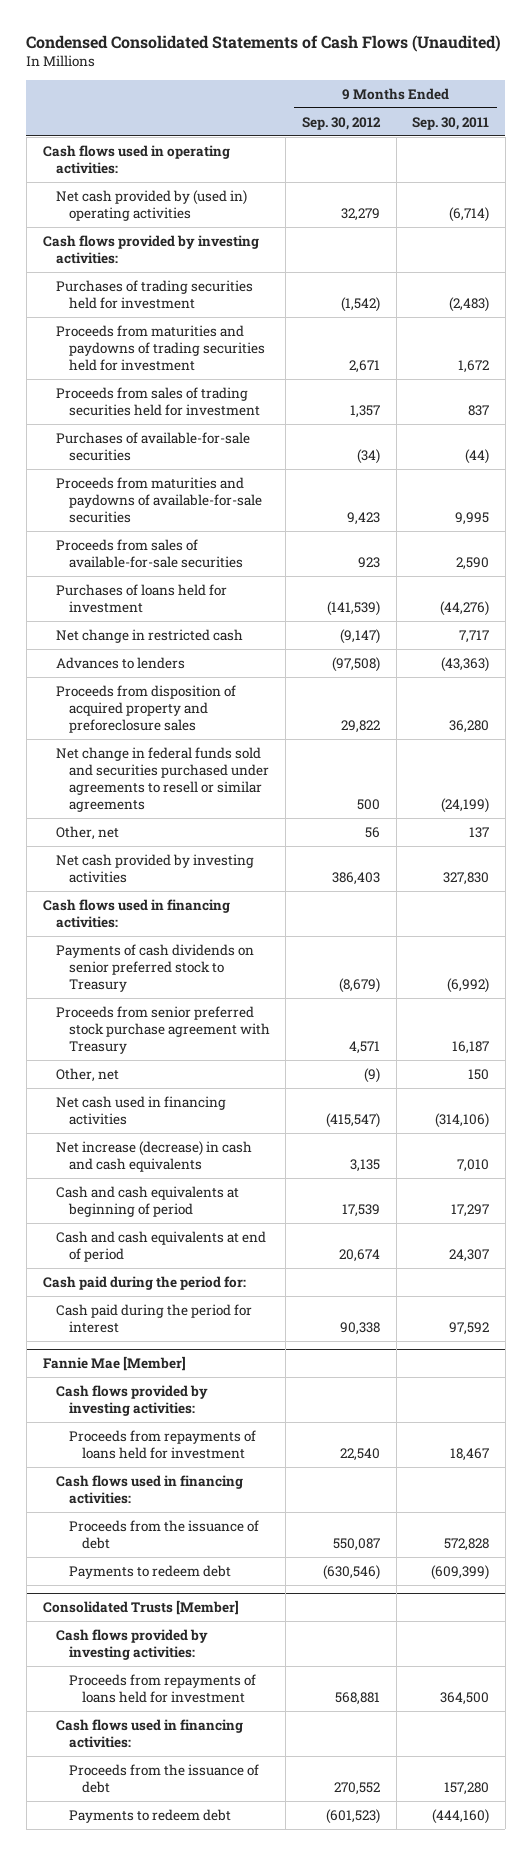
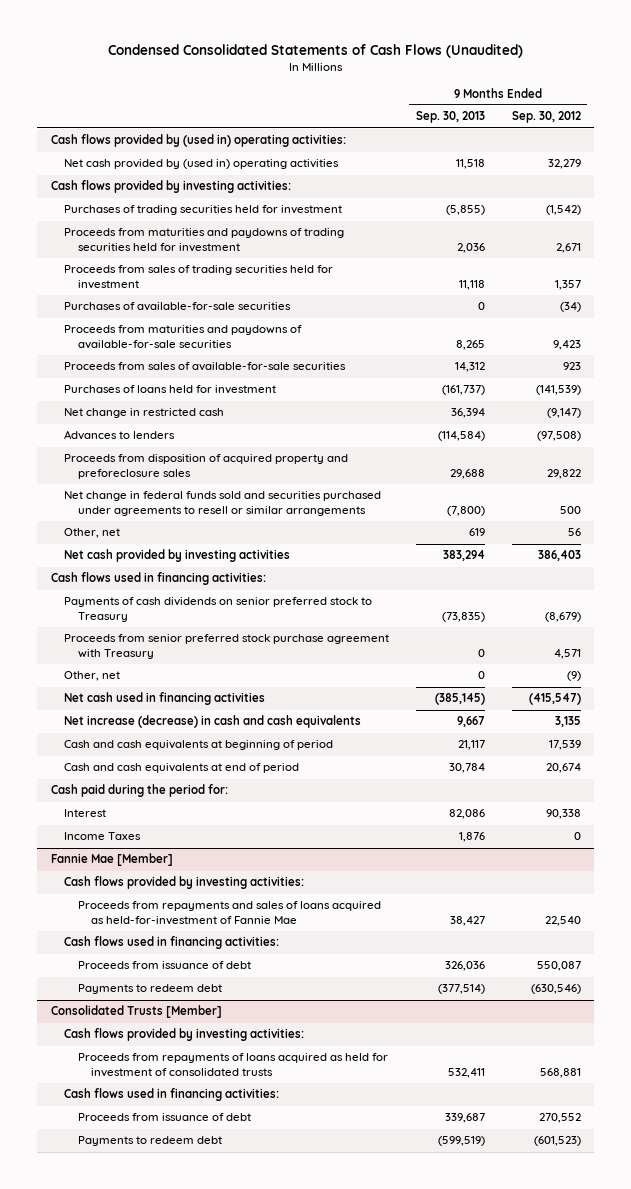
- | 9 Months Ended Sep. 30, 2012 | 9 Months Ended Sep. 30, 2011
+ | 9 Months Ended Sep. 30, 2013 | 9 Months Ended Sep. 30, 2012
- Cash flows used in operating activities:
+ Cash flows provided by (used in) operating activities:
- Net change in federal funds sold and securities purchased under agreements to resell or similar agreements | 500 | (24,199)
+ Net change in federal funds sold and securities purchased under agreements to resell or similar arrangements | (7,800) | 500
- Cash paid during the period for interest | 90,338 | 97,592
+ Interest | 82,086 | 90,338
+ Income Taxes | 1,876 | 0
@ Fannie Mae [Member]
- Proceeds from repayments of loans held for investment | 22,540 | 18,467
+ Proceeds from repayments and sales of loans acquired as held-for-investment of Fannie Mae | 38,427 | 22,540
- Proceeds from the issuance of debt | 550,087 | 572,828
+ Proceeds from issuance of debt | 326,036 | 550,087
@ Consolidated Trusts [Member]
- Proceeds from repayments of loans held for investment | 568,881 | 364,500
+ Proceeds from repayments of loans acquired as held for investment of consolidated trusts | 532,411 | 568,881
- Proceeds from the issuance of debt | 270,552 | 157,280
+ Proceeds from issuance of debt | 339,687 | 270,552

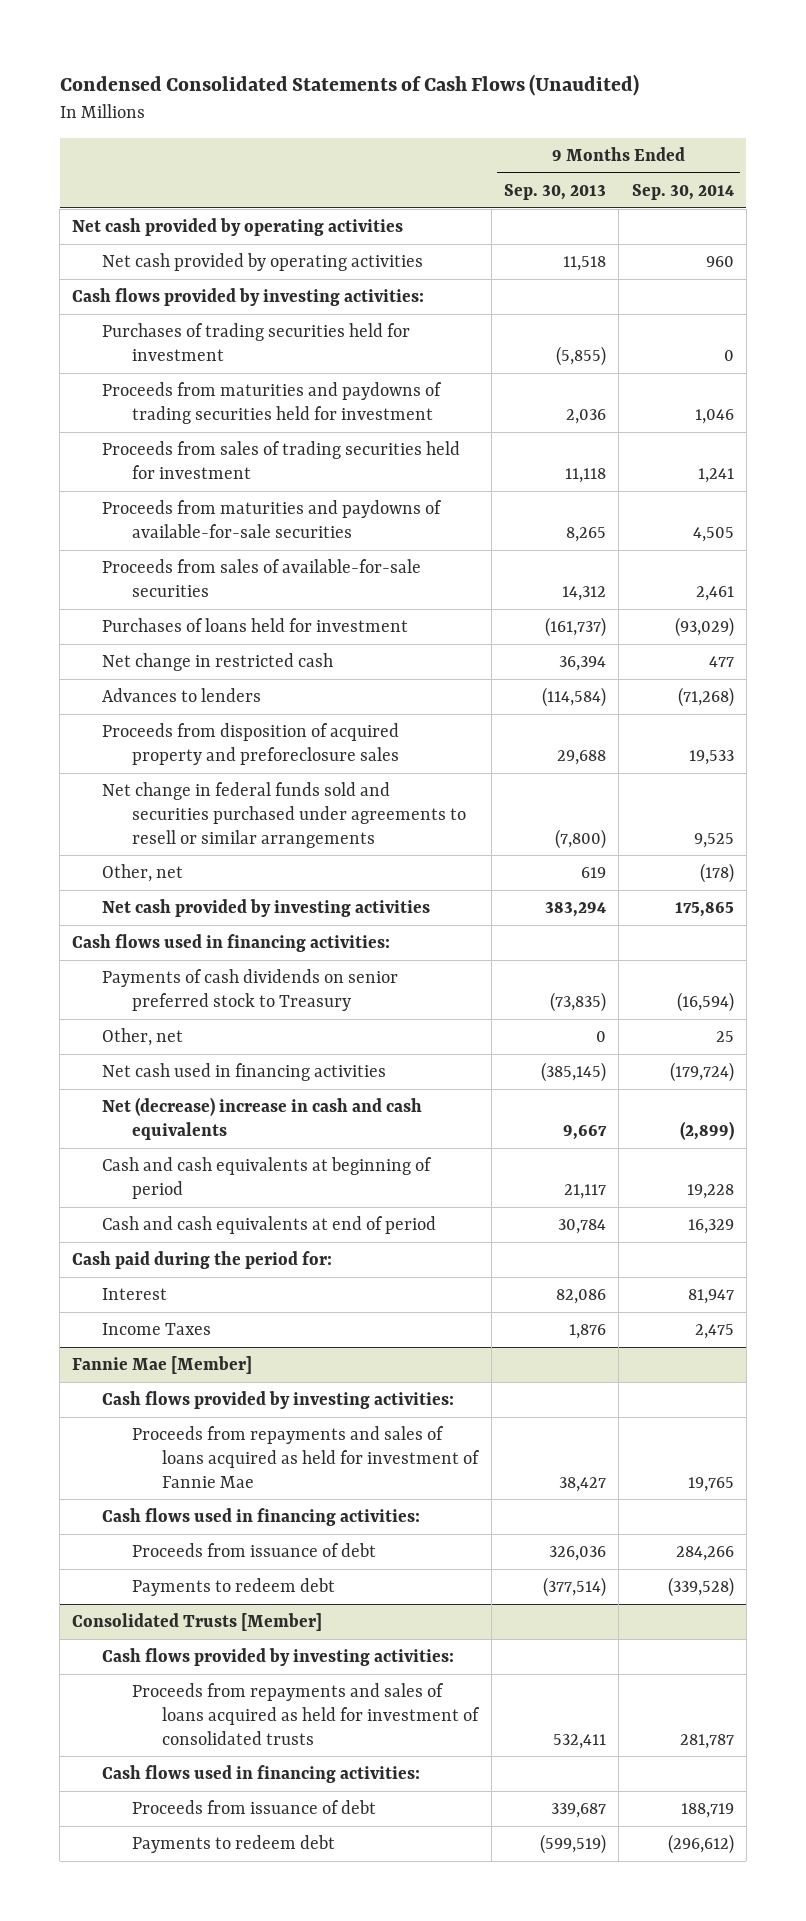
- | 9 Months Ended Sep. 30, 2013 | 9 Months Ended Sep. 30, 2012
+ | 9 Months Ended Sep. 30, 2013 | 9 Months Ended Sep. 30, 2014
- Cash flows provided by (used in) operating activities:
- Net cash provided by (used in) operating activities | 11,518 | 32,279
+ Net cash provided by operating activities
+ Net cash provided by operating activities | 11,518 | 960
- Purchases of available-for-sale securities | 0 | (34)
- Proceeds from senior preferred stock purchase agreement with Treasury | 0 | 4,571
- Net increase (decrease) in cash and cash equivalents | 9,667 | 3,135
+ Net (decrease) increase in cash and cash equivalents | 9,667 | (2,899)
@ Fannie Mae [Member]
- Proceeds from repayments and sales of loans acquired as held-for-investment of Fannie Mae | 38,427 | 22,540
+ Proceeds from repayments and sales of loans acquired as held for investment of Fannie Mae | 38,427 | 19,765
@ Consolidated Trusts [Member]
- Proceeds from repayments of loans acquired as held for investment of consolidated trusts | 532,411 | 568,881
+ Proceeds from repayments and sales of loans acquired as held for investment of consolidated trusts | 532,411 | 281,787

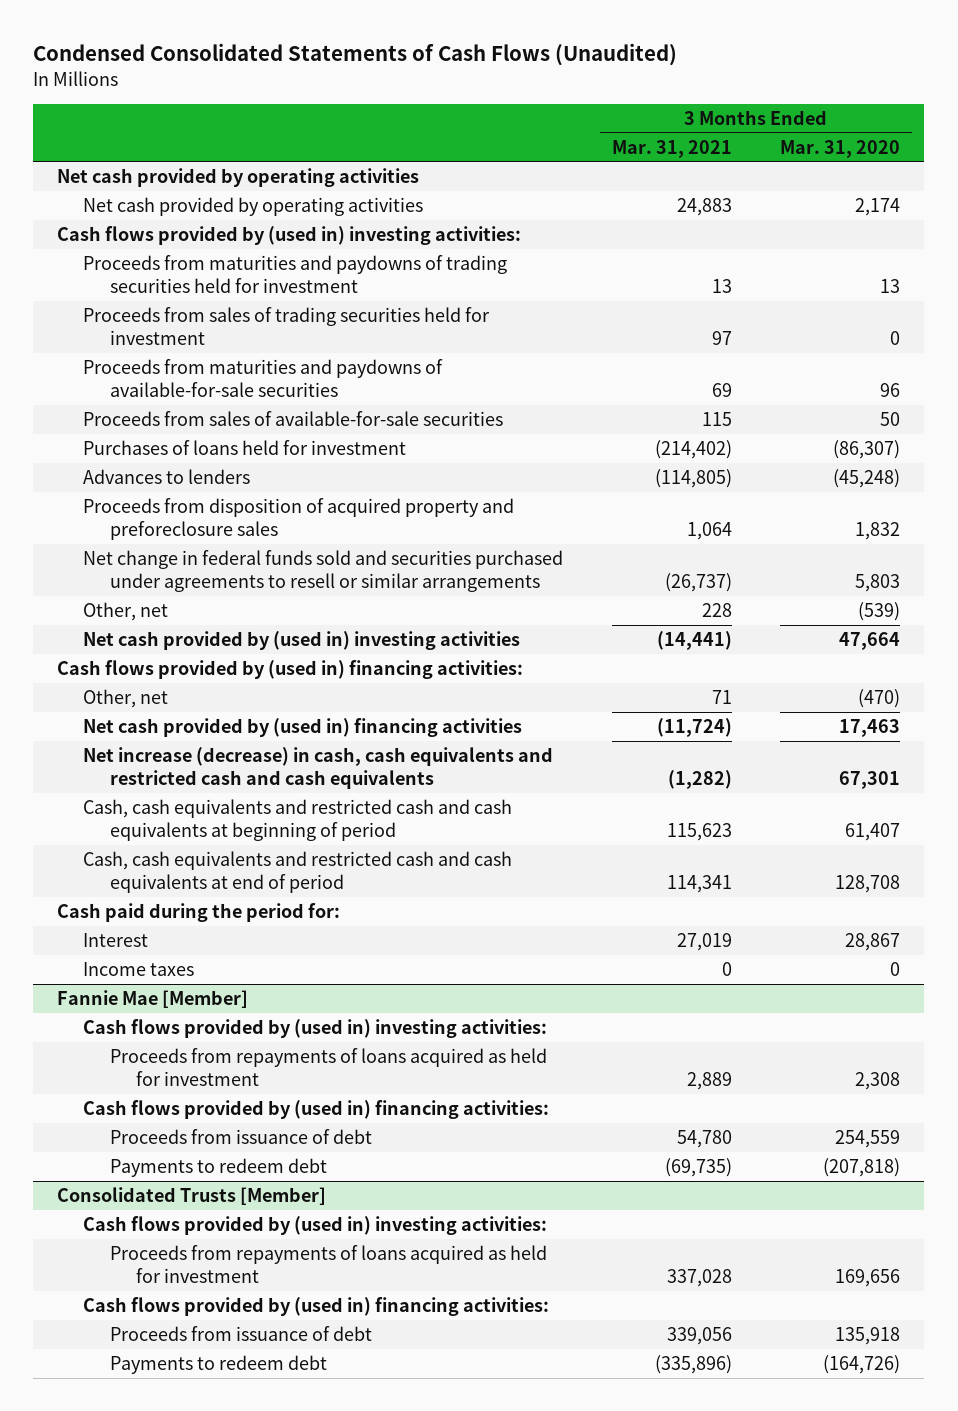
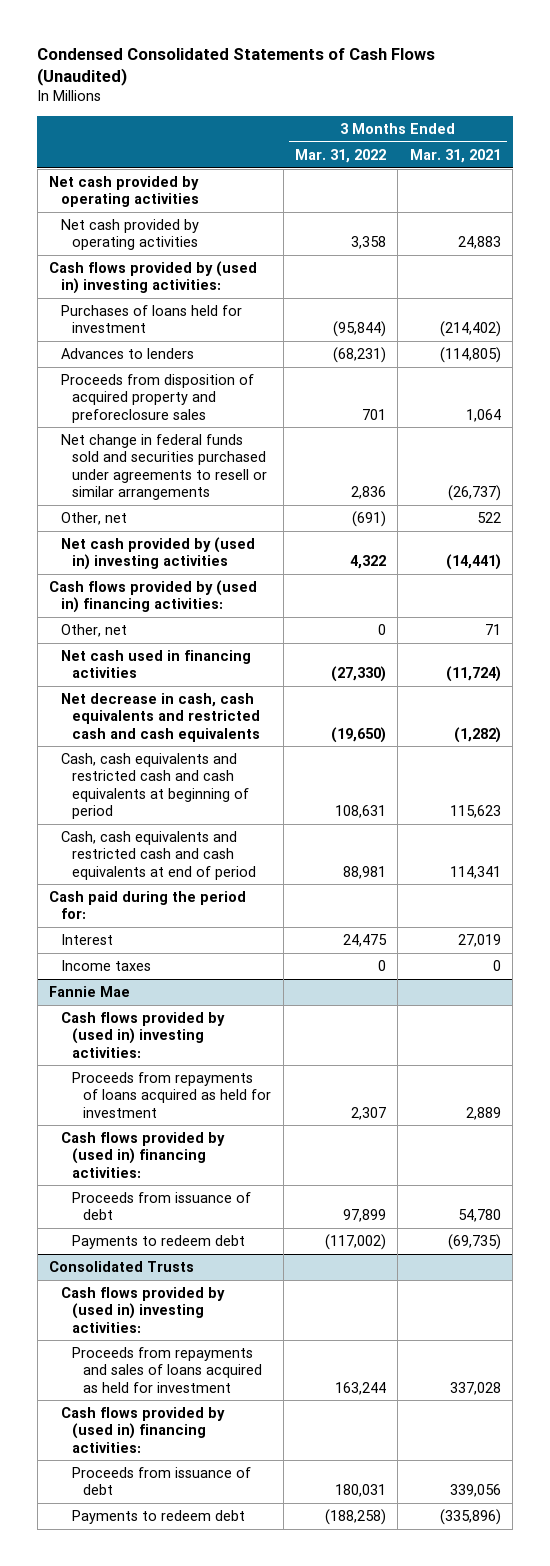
- | 3 Months Ended Mar. 31, 2021 | 3 Months Ended Mar. 31, 2020
+ | 3 Months Ended Mar. 31, 2022 | 3 Months Ended Mar. 31, 2021
- Proceeds from maturities and paydowns of trading securities held for investment | 13 | 13
- Proceeds from sales of trading securities held for investment | 97 | 0
- Proceeds from maturities and paydowns of available-for-sale securities | 69 | 96
- Proceeds from sales of available-for-sale securities | 115 | 50
- Other, net | 228 | (539)
+ Other, net | (691) | 522
- Net cash provided by (used in) financing activities | (11,724) | 17,463
- Net increase (decrease) in cash, cash equivalents and restricted cash and cash equivalents | (1,282) | 67,301
+ Net cash used in financing activities | (27,330) | (11,724)
+ Net decrease in cash, cash equivalents and restricted cash and cash equivalents | (19,650) | (1,282)
- Fannie Mae [Member]
+ Fannie Mae
- Consolidated Trusts [Member]
+ Consolidated Trusts
- Proceeds from repayments of loans acquired as held for investment | 337,028 | 169,656
+ Proceeds from repayments and sales of loans acquired as held for investment | 163,244 | 337,028

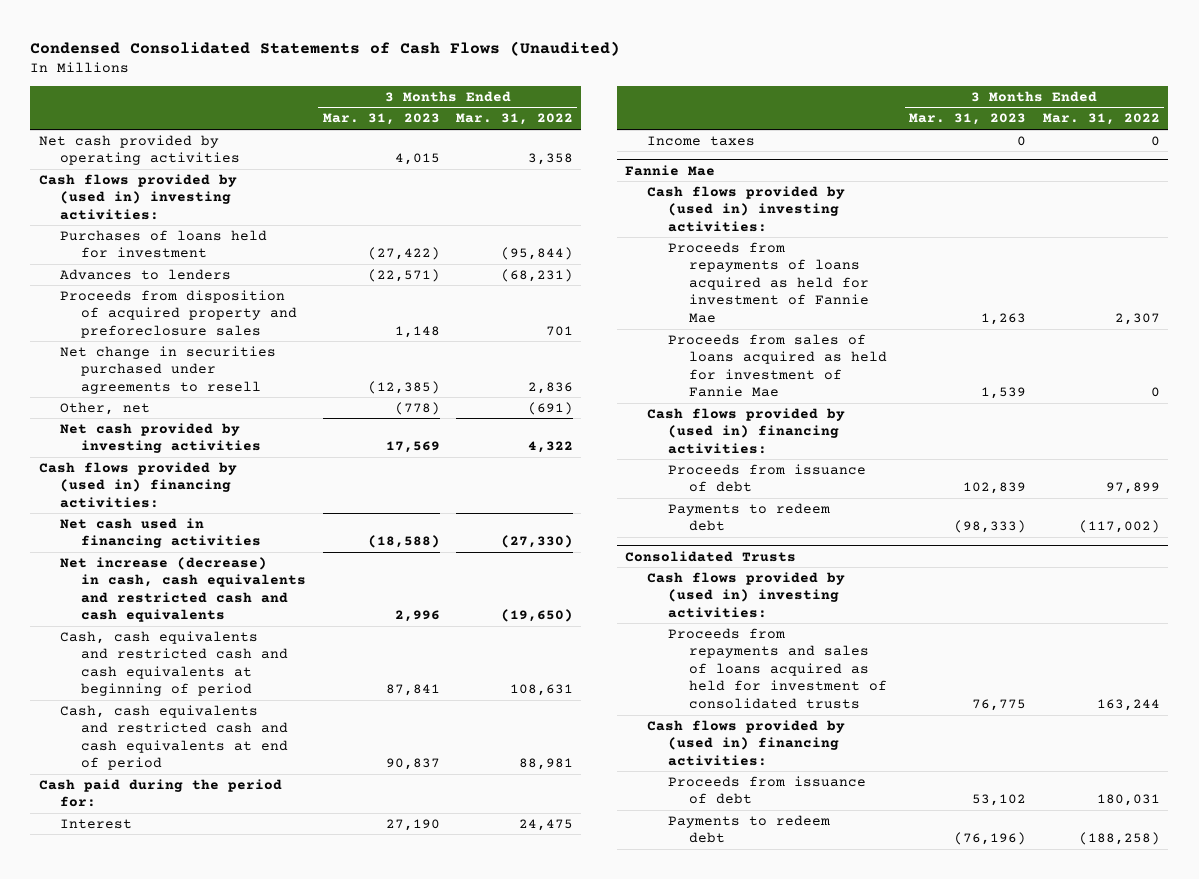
- | 3 Months Ended Mar. 31, 2022 | 3 Months Ended Mar. 31, 2021
+ | 3 Months Ended Mar. 31, 2023 | 3 Months Ended Mar. 31, 2022
- Net cash provided by operating activities
- Net change in federal funds sold and securities purchased under agreements to resell or similar arrangements | 2,836 | (26,737)
+ Net change in securities purchased under agreements to resell | (12,385) | 2,836
- Net cash provided by (used in) investing activities | 4,322 | (14,441)
+ Net cash provided by investing activities | 17,569 | 4,322
- Other, net | 0 | 71
- Net decrease in cash, cash equivalents and restricted cash and cash equivalents | (19,650) | (1,282)
+ Net increase (decrease) in cash, cash equivalents and restricted cash and cash equivalents | 2,996 | (19,650)
@ Fannie Mae
- Proceeds from repayments of loans acquired as held for investment | 2,307 | 2,889
+ Proceeds from repayments of loans acquired as held for investment of Fannie Mae | 1,263 | 2,307
+ Proceeds from sales of loans acquired as held for investment of Fannie Mae | 1,539 | 0
@ Consolidated Trusts
- Proceeds from repayments and sales of loans acquired as held for investment | 163,244 | 337,028
+ Proceeds from repayments and sales of loans acquired as held for investment of consolidated trusts | 76,775 | 163,244

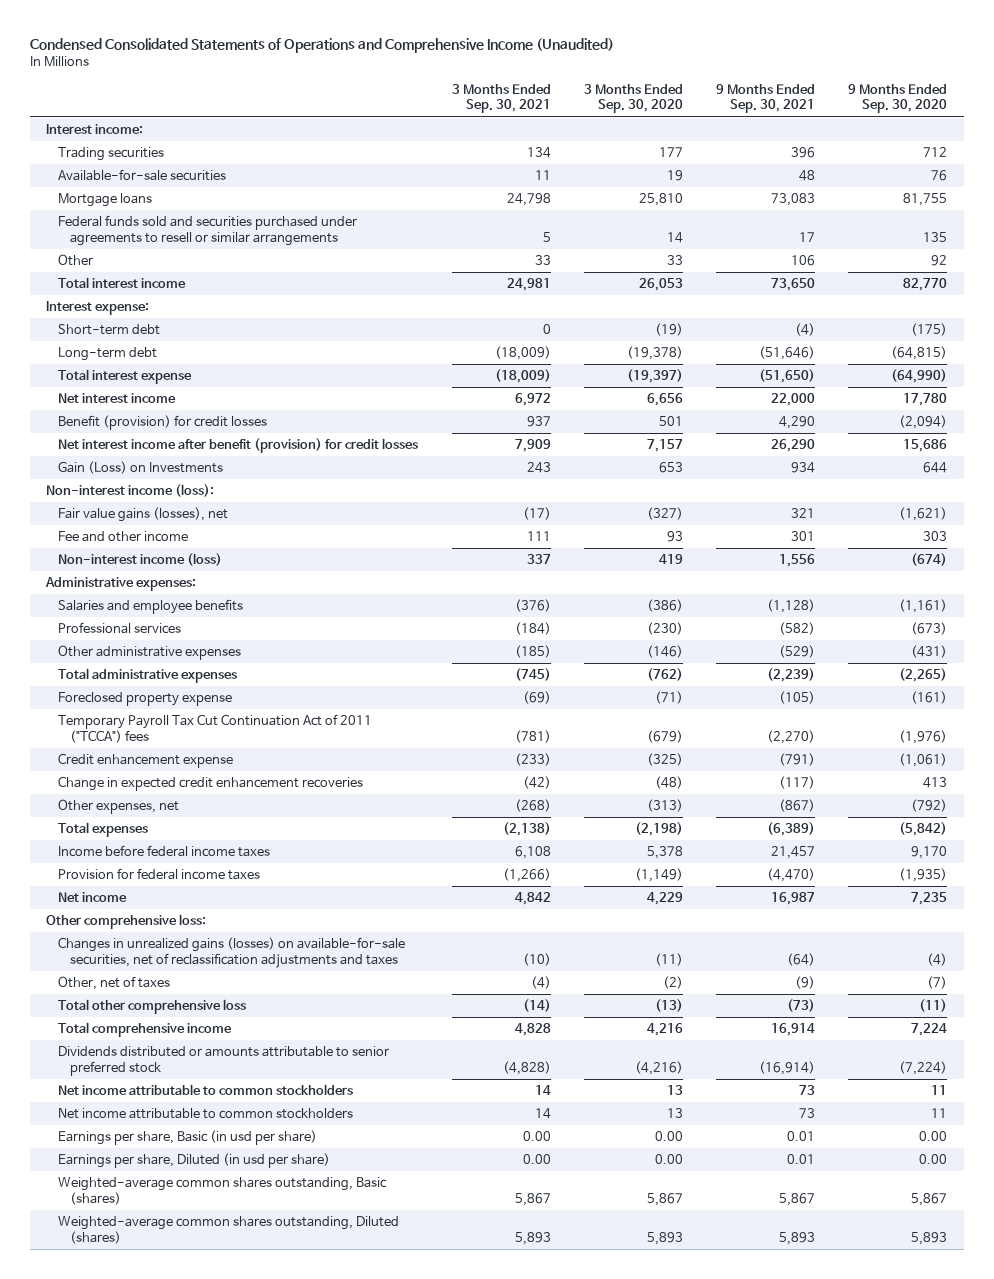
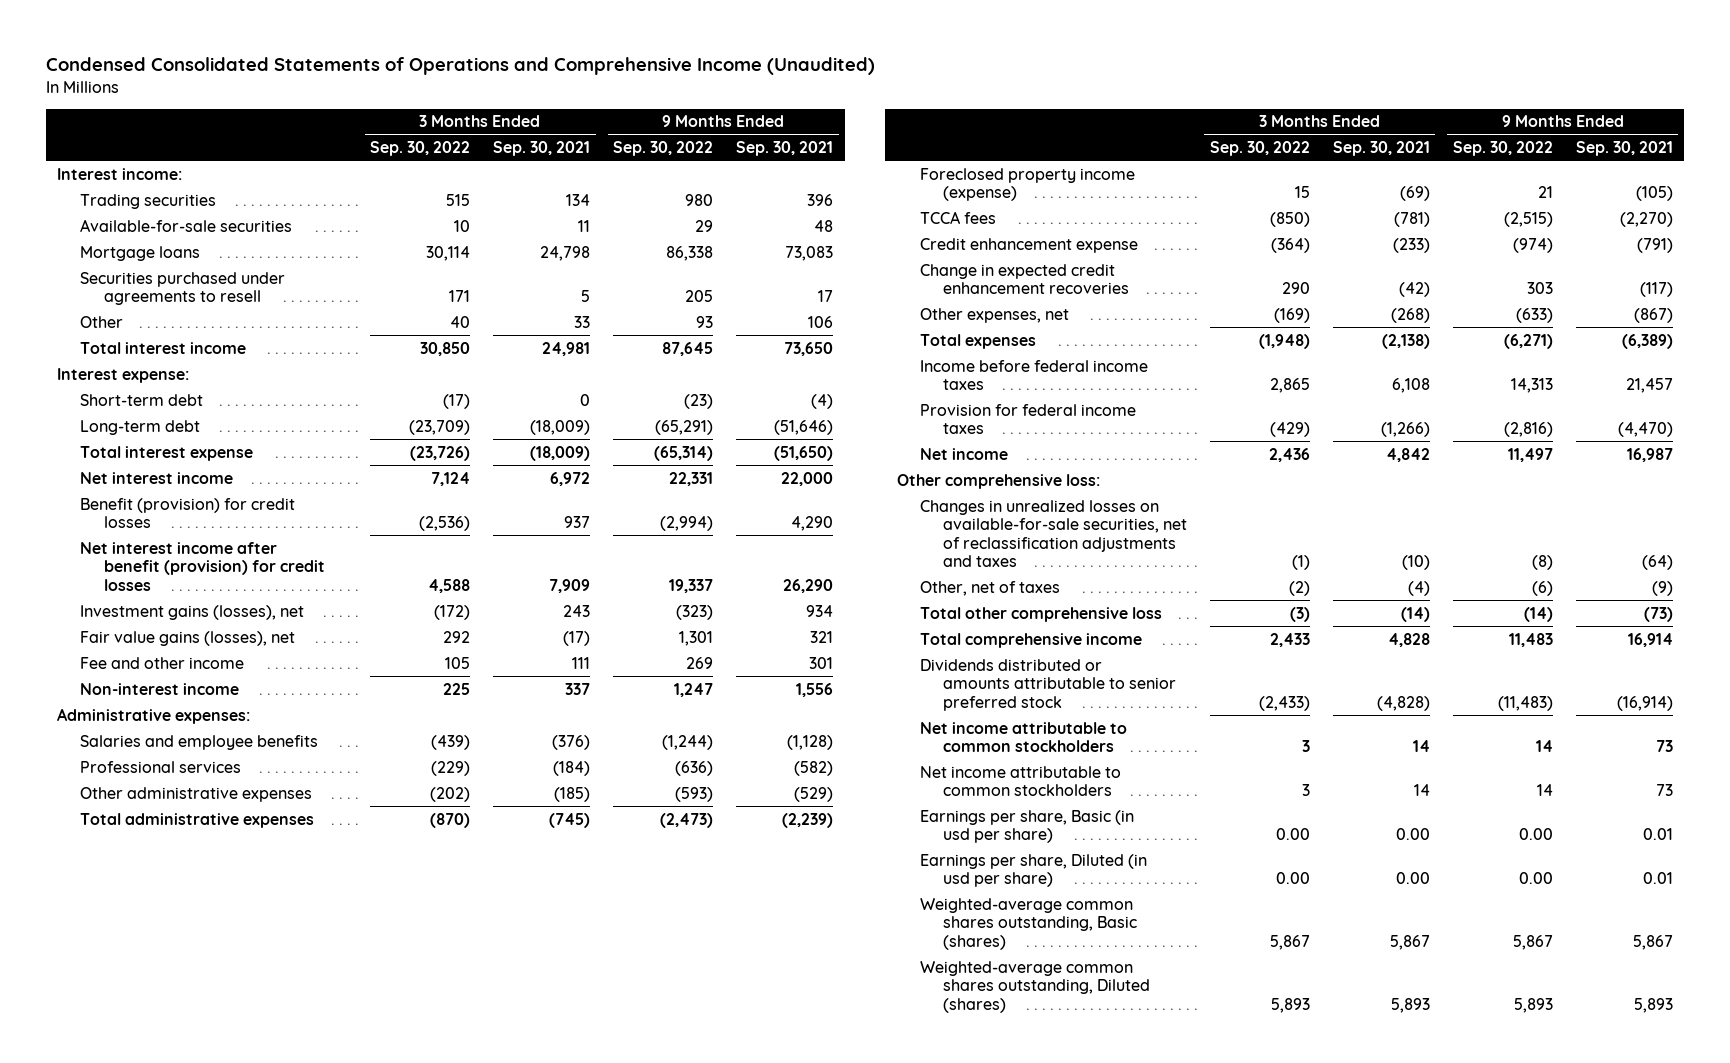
- | 3 Months Ended Sep. 30, 2021 | 3 Months Ended Sep. 30, 2020 | 9 Months Ended Sep. 30, 2021 | 9 Months Ended Sep. 30, 2020
+ | 3 Months Ended Sep. 30, 2022 | 3 Months Ended Sep. 30, 2021 | 9 Months Ended Sep. 30, 2022 | 9 Months Ended Sep. 30, 2021
- Federal funds sold and securities purchased under agreements to resell or similar arrangements | 5 | 14 | 17 | 135
+ Securities purchased under agreements to resell | 171 | 5 | 205 | 17
- Gain (Loss) on Investments | 243 | 653 | 934 | 644
- Non-interest income (loss):
+ Investment gains (losses), net | (172) | 243 | (323) | 934
- Non-interest income (loss) | 337 | 419 | 1,556 | (674)
+ Non-interest income | 225 | 337 | 1,247 | 1,556
- Foreclosed property expense | (69) | (71) | (105) | (161)
- Temporary Payroll Tax Cut Continuation Act of 2011 ("TCCA") fees | (781) | (679) | (2,270) | (1,976)
+ Foreclosed property income (expense) | 15 | (69) | 21 | (105)
+ TCCA fees | (850) | (781) | (2,515) | (2,270)
- Changes in unrealized gains (losses) on available-for-sale securities, net of reclassification adjustments and taxes | (10) | (11) | (64) | (4)
+ Changes in unrealized losses on available-for-sale securities, net of reclassification adjustments and taxes | (1) | (10) | (8) | (64)

